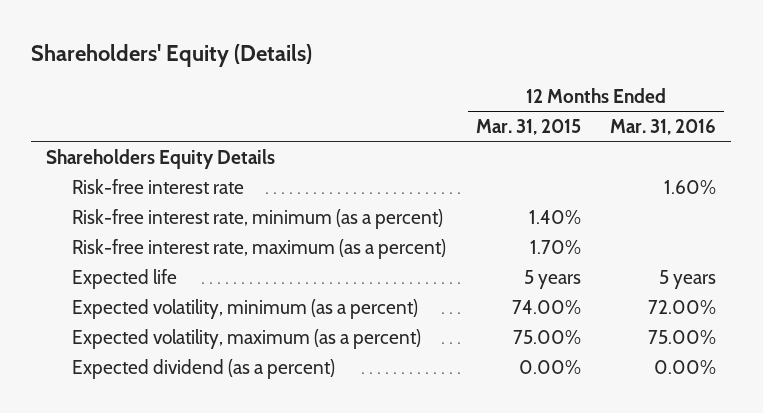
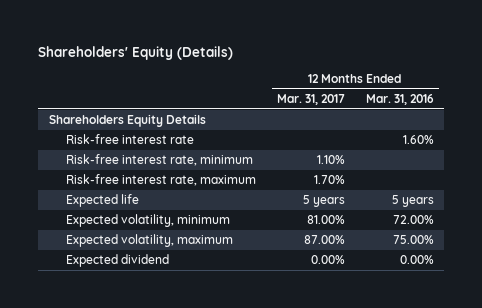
- | 12 Months Ended Mar. 31, 2015 | 12 Months Ended Mar. 31, 2016
+ | 12 Months Ended Mar. 31, 2017 | 12 Months Ended Mar. 31, 2016
- Risk-free interest rate, minimum (as a percent) | 1.40% |
- Risk-free interest rate, maximum (as a percent) | 1.70% |
+ Risk-free interest rate, minimum | 1.10% |
+ Risk-free interest rate, maximum | 1.70% |
- Expected volatility, minimum (as a percent) | 74.00% | 72.00%
- Expected volatility, maximum (as a percent) | 75.00% | 75.00%
- Expected dividend (as a percent) | 0.00% | 0.00%
+ Expected volatility, minimum | 81.00% | 72.00%
+ Expected volatility, maximum | 87.00% | 75.00%
+ Expected dividend | 0.00% | 0.00%

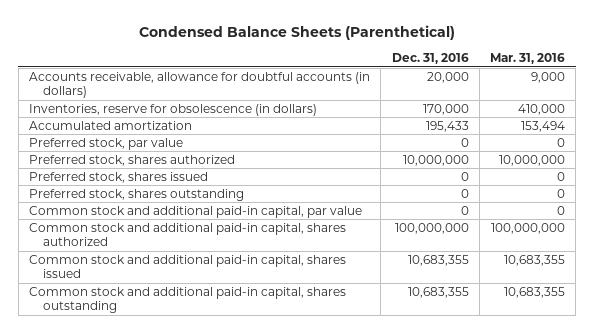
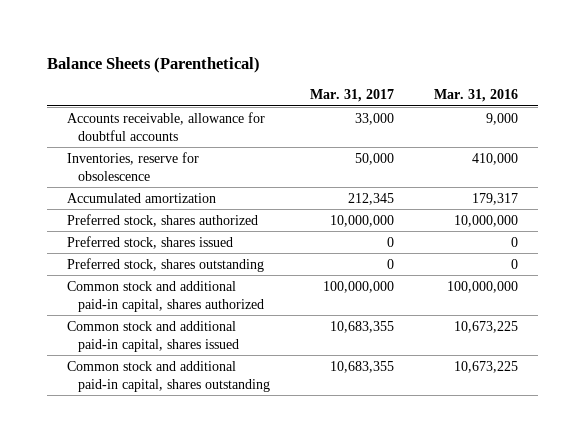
- Condensed Balance Sheets (Parenthetical)
+ Balance Sheets (Parenthetical)
- | Dec. 31, 2016 | Mar. 31, 2016
+ | Mar. 31, 2017 | Mar. 31, 2016
- Accounts receivable, allowance for doubtful accounts (in dollars) | 20,000 | 9,000
- Inventories, reserve for obsolescence (in dollars) | 170,000 | 410,000
- Accumulated amortization | 195,433 | 153,494
- Preferred stock, par value | 0 | 0
+ Accounts receivable, allowance for doubtful accounts | 33,000 | 9,000
+ Inventories, reserve for obsolescence | 50,000 | 410,000
+ Accumulated amortization | 212,345 | 179,317
- Common stock and additional paid-in capital, par value | 0 | 0
- Common stock and additional paid-in capital, shares issued | 10,683,355 | 10,683,355
- Common stock and additional paid-in capital, shares outstanding | 10,683,355 | 10,683,355
+ Common stock and additional paid-in capital, shares issued | 10,683,355 | 10,673,225
+ Common stock and additional paid-in capital, shares outstanding | 10,683,355 | 10,673,225

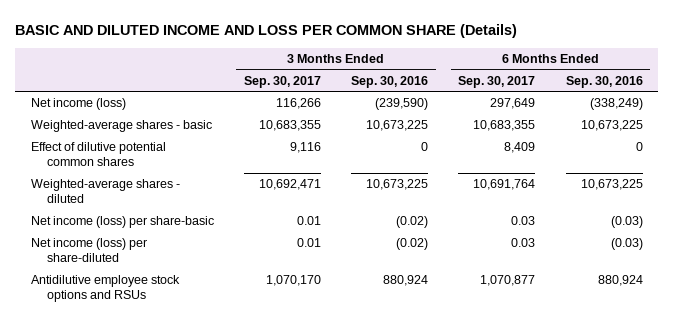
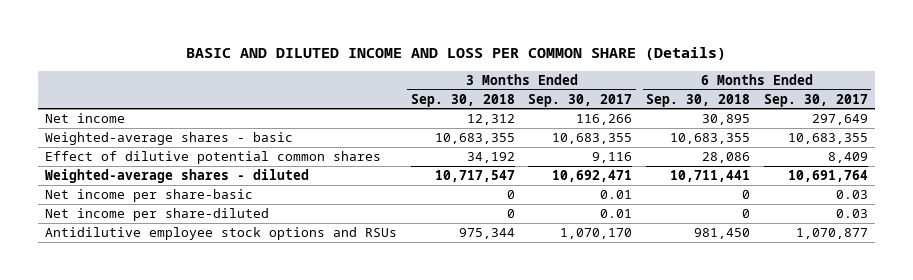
- | 3 Months Ended Sep. 30, 2017 | 3 Months Ended Sep. 30, 2016 | 6 Months Ended Sep. 30, 2017 | 6 Months Ended Sep. 30, 2016
+ | 3 Months Ended Sep. 30, 2018 | 3 Months Ended Sep. 30, 2017 | 6 Months Ended Sep. 30, 2018 | 6 Months Ended Sep. 30, 2017
- Net income (loss) | 116,266 | (239,590) | 297,649 | (338,249)
+ Net income | 12,312 | 116,266 | 30,895 | 297,649
- Net income (loss) per share-basic | 0.01 | (0.02) | 0.03 | (0.03)
- Net income (loss) per share-diluted | 0.01 | (0.02) | 0.03 | (0.03)
+ Net income per share-basic | 0 | 0.01 | 0 | 0.03
+ Net income per share-diluted | 0 | 0.01 | 0 | 0.03

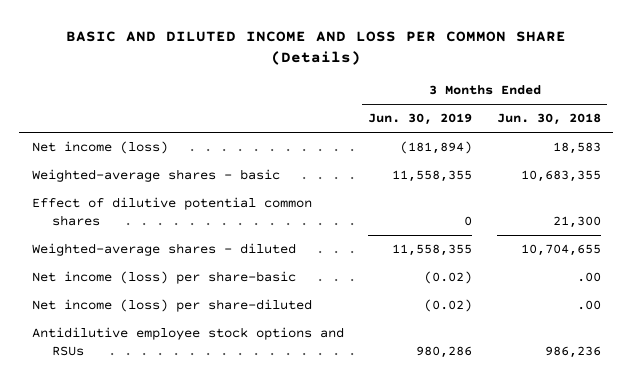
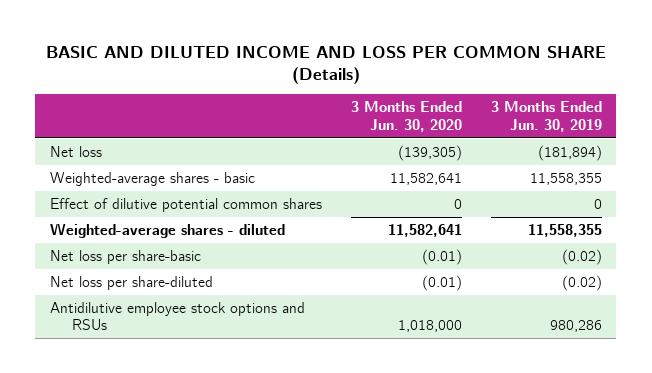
- | 3 Months Ended Jun. 30, 2019 | 3 Months Ended Jun. 30, 2018
+ | 3 Months Ended Jun. 30, 2020 | 3 Months Ended Jun. 30, 2019
- Net income (loss) | (181,894) | 18,583
+ Net loss | (139,305) | (181,894)
- Net income (loss) per share-basic | (0.02) | .00
- Net income (loss) per share-diluted | (0.02) | .00
+ Net loss per share-basic | (0.01) | (0.02)
+ Net loss per share-diluted | (0.01) | (0.02)

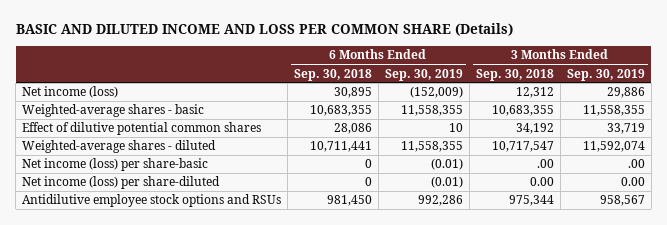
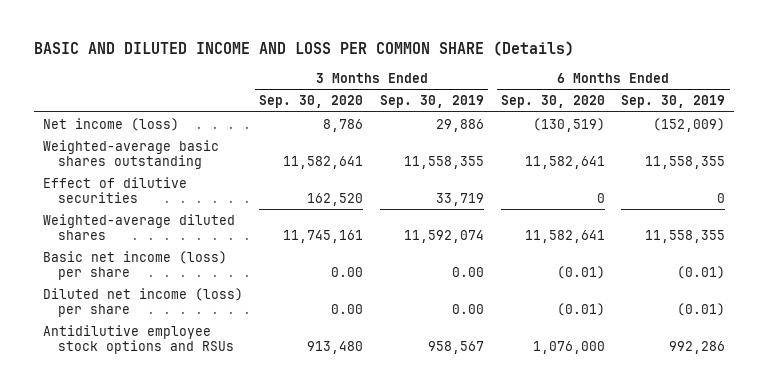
- | 6 Months Ended Sep. 30, 2018 | 6 Months Ended Sep. 30, 2019 | 3 Months Ended Sep. 30, 2018 | 3 Months Ended Sep. 30, 2019
+ | 3 Months Ended Sep. 30, 2020 | 3 Months Ended Sep. 30, 2019 | 6 Months Ended Sep. 30, 2020 | 6 Months Ended Sep. 30, 2019
- Weighted-average shares - basic | 10,683,355 | 11,558,355 | 10,683,355 | 11,558,355
- Effect of dilutive potential common shares | 28,086 | 10 | 34,192 | 33,719
- Weighted-average shares - diluted | 10,711,441 | 11,558,355 | 10,717,547 | 11,592,074
- Net income (loss) per share-basic | 0 | (0.01) | .00 | .00
- Net income (loss) per share-diluted | 0 | (0.01) | 0.00 | 0.00
+ Weighted-average basic shares outstanding | 11,582,641 | 11,558,355 | 11,582,641 | 11,558,355
+ Effect of dilutive securities | 162,520 | 33,719 | 0 | 0
+ Weighted-average diluted shares | 11,745,161 | 11,592,074 | 11,582,641 | 11,558,355
+ Basic net income (loss) per share | 0.00 | 0.00 | (0.01) | (0.01)
+ Diluted net income (loss) per share | 0.00 | 0.00 | (0.01) | (0.01)

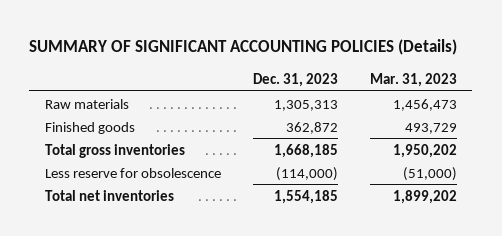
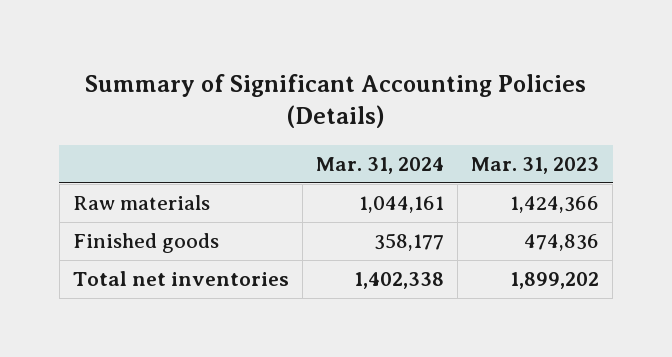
- SUMMARY OF SIGNIFICANT ACCOUNTING POLICIES (Details)
+ Summary of Significant Accounting Policies (Details)
- | Dec. 31, 2023 | Mar. 31, 2023
+ | Mar. 31, 2024 | Mar. 31, 2023
- Raw materials | 1,305,313 | 1,456,473
- Finished goods | 362,872 | 493,729
- Total gross inventories | 1,668,185 | 1,950,202
- Less reserve for obsolescence | (114,000) | (51,000)
+ Raw materials | 1,044,161 | 1,424,366
+ Finished goods | 358,177 | 474,836

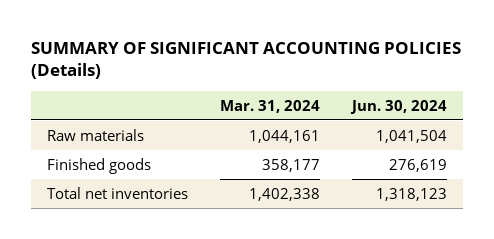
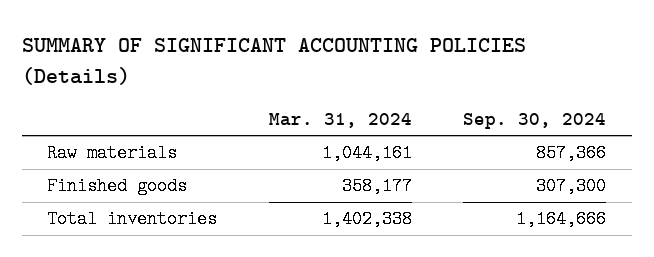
- | Mar. 31, 2024 | Jun. 30, 2024
+ | Mar. 31, 2024 | Sep. 30, 2024
- Total net inventories | 1,402,338 | 1,318,123
+ Total inventories | 1,402,338 | 1,164,666

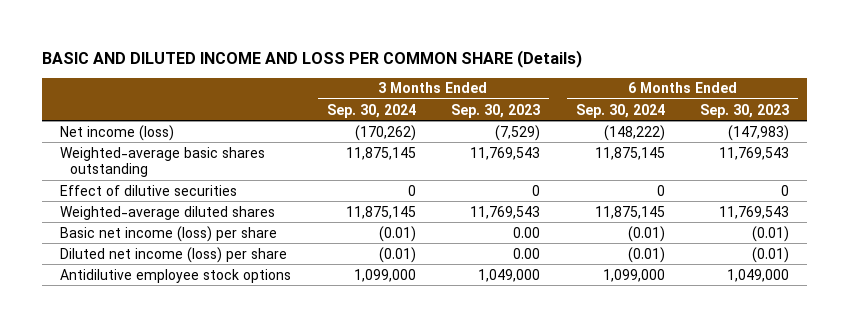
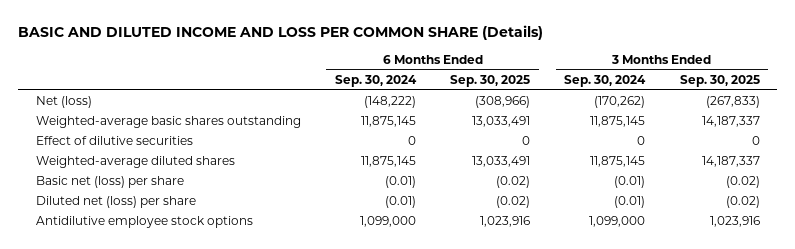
- | 3 Months Ended Sep. 30, 2024 | 3 Months Ended Sep. 30, 2023 | 6 Months Ended Sep. 30, 2024 | 6 Months Ended Sep. 30, 2023
+ | 6 Months Ended Sep. 30, 2024 | 6 Months Ended Sep. 30, 2025 | 3 Months Ended Sep. 30, 2024 | 3 Months Ended Sep. 30, 2025
- Net income (loss) | (170,262) | (7,529) | (148,222) | (147,983)
+ Net (loss) | (148,222) | (308,966) | (170,262) | (267,833)
- Basic net income (loss) per share | (0.01) | 0.00 | (0.01) | (0.01)
- Diluted net income (loss) per share | (0.01) | 0.00 | (0.01) | (0.01)
+ Basic net (loss) per share | (0.01) | (0.02) | (0.01) | (0.02)
+ Diluted net (loss) per share | (0.01) | (0.02) | (0.01) | (0.02)

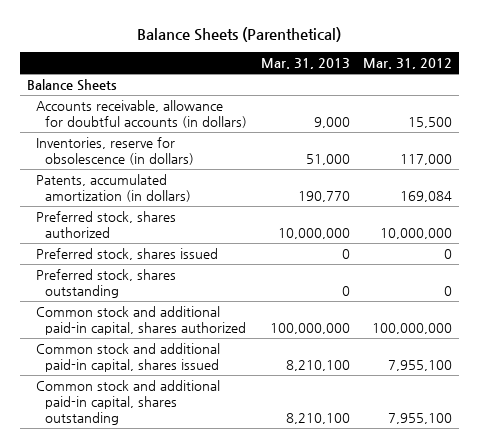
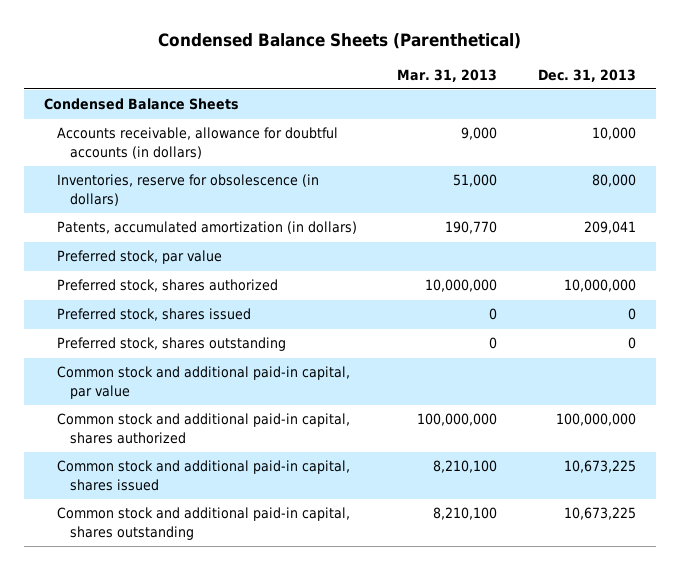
- Balance Sheets (Parenthetical)
+ Condensed Balance Sheets (Parenthetical)
- | Mar. 31, 2013 | Mar. 31, 2012
+ | Mar. 31, 2013 | Dec. 31, 2013
- Balance Sheets
+ Condensed Balance Sheets
+ Preferred stock, par value
+ Common stock and additional paid-in capital, par value

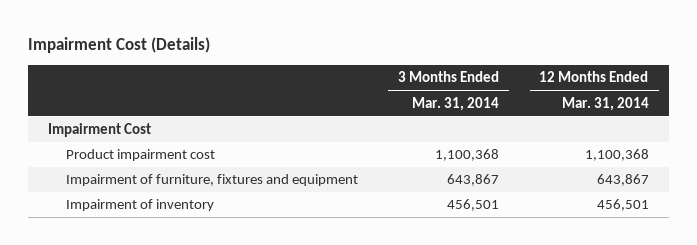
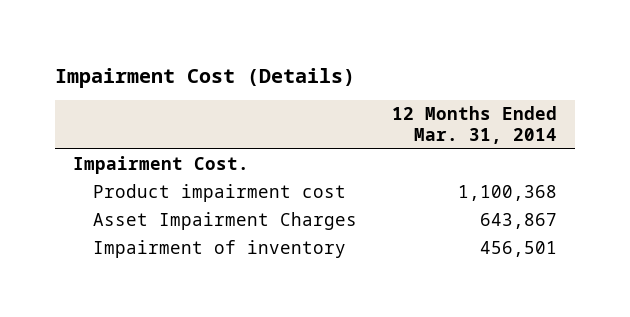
- | 3 Months Ended Mar. 31, 2014 | 12 Months Ended Mar. 31, 2014
+ | 12 Months Ended Mar. 31, 2014
- Impairment Cost
+ Impairment Cost.
- Impairment of furniture, fixtures and equipment | 643,867 | 643,867
+ Asset Impairment Charges | 643,867

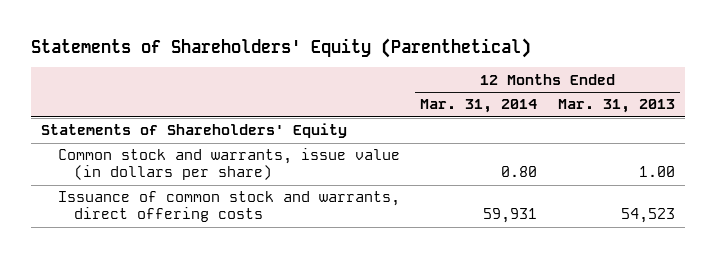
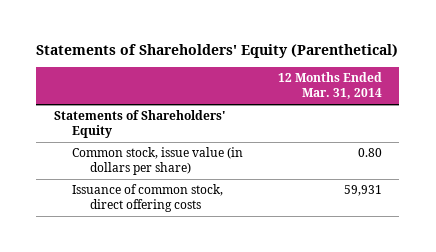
- | 12 Months Ended Mar. 31, 2014 | 12 Months Ended Mar. 31, 2013
+ | 12 Months Ended Mar. 31, 2014
- Common stock and warrants, issue value (in dollars per share) | 0.80 | 1.00
- Issuance of common stock and warrants, direct offering costs | 59,931 | 54,523
+ Common stock, issue value (in dollars per share) | 0.80
+ Issuance of common stock, direct offering costs | 59,931

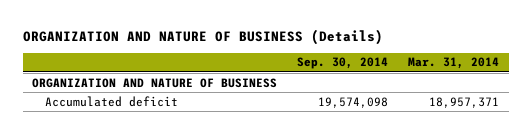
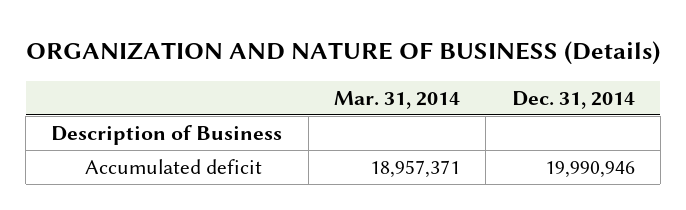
- | Sep. 30, 2014 | Mar. 31, 2014
+ | Mar. 31, 2014 | Dec. 31, 2014
- ORGANIZATION AND NATURE OF BUSINESS
+ Description of Business

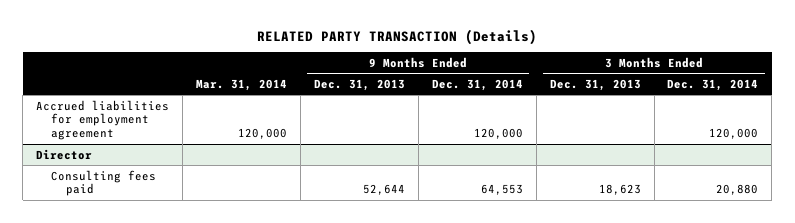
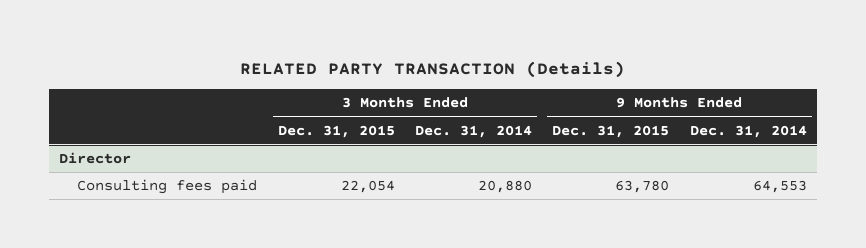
- | Mar. 31, 2014 | 9 Months Ended Dec. 31, 2013 | 9 Months Ended Dec. 31, 2014 | 3 Months Ended Dec. 31, 2013 | 3 Months Ended Dec. 31, 2014
+ | 3 Months Ended Dec. 31, 2015 | 3 Months Ended Dec. 31, 2014 | 9 Months Ended Dec. 31, 2015 | 9 Months Ended Dec. 31, 2014
- Accrued liabilities for employment agreement | 120,000 | | 120,000 | | 120,000

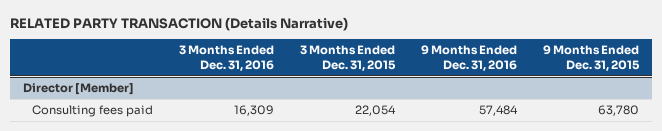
- RELATED PARTY TRANSACTION (Details)
+ RELATED PARTY TRANSACTION (Details Narrative)
- | 3 Months Ended Dec. 31, 2015 | 3 Months Ended Dec. 31, 2014 | 9 Months Ended Dec. 31, 2015 | 9 Months Ended Dec. 31, 2014
+ | 3 Months Ended Dec. 31, 2016 | 3 Months Ended Dec. 31, 2015 | 9 Months Ended Dec. 31, 2016 | 9 Months Ended Dec. 31, 2015
- Director
+ Director [Member]

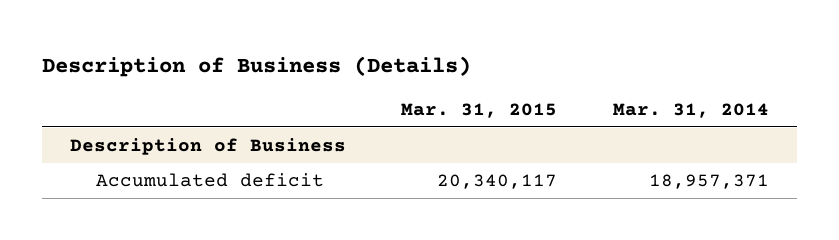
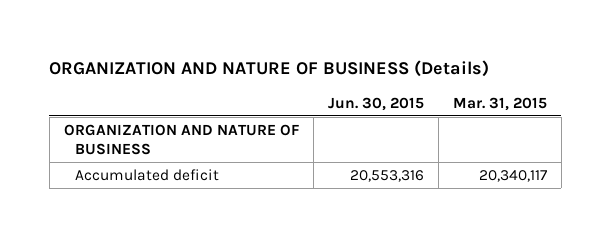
- Description of Business (Details)
+ ORGANIZATION AND NATURE OF BUSINESS (Details)
- | Mar. 31, 2015 | Mar. 31, 2014
+ | Jun. 30, 2015 | Mar. 31, 2015
- Description of Business
+ ORGANIZATION AND NATURE OF BUSINESS

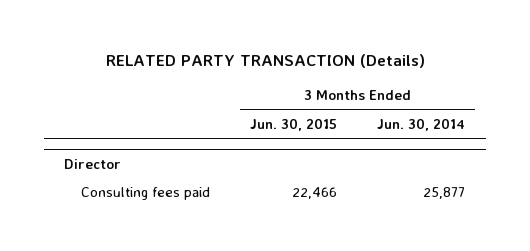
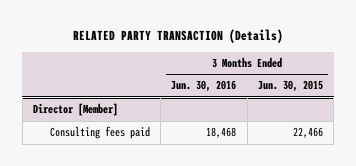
- | 3 Months Ended Jun. 30, 2015 | 3 Months Ended Jun. 30, 2014
+ | 3 Months Ended Jun. 30, 2016 | 3 Months Ended Jun. 30, 2015
- Director
+ Director [Member]

